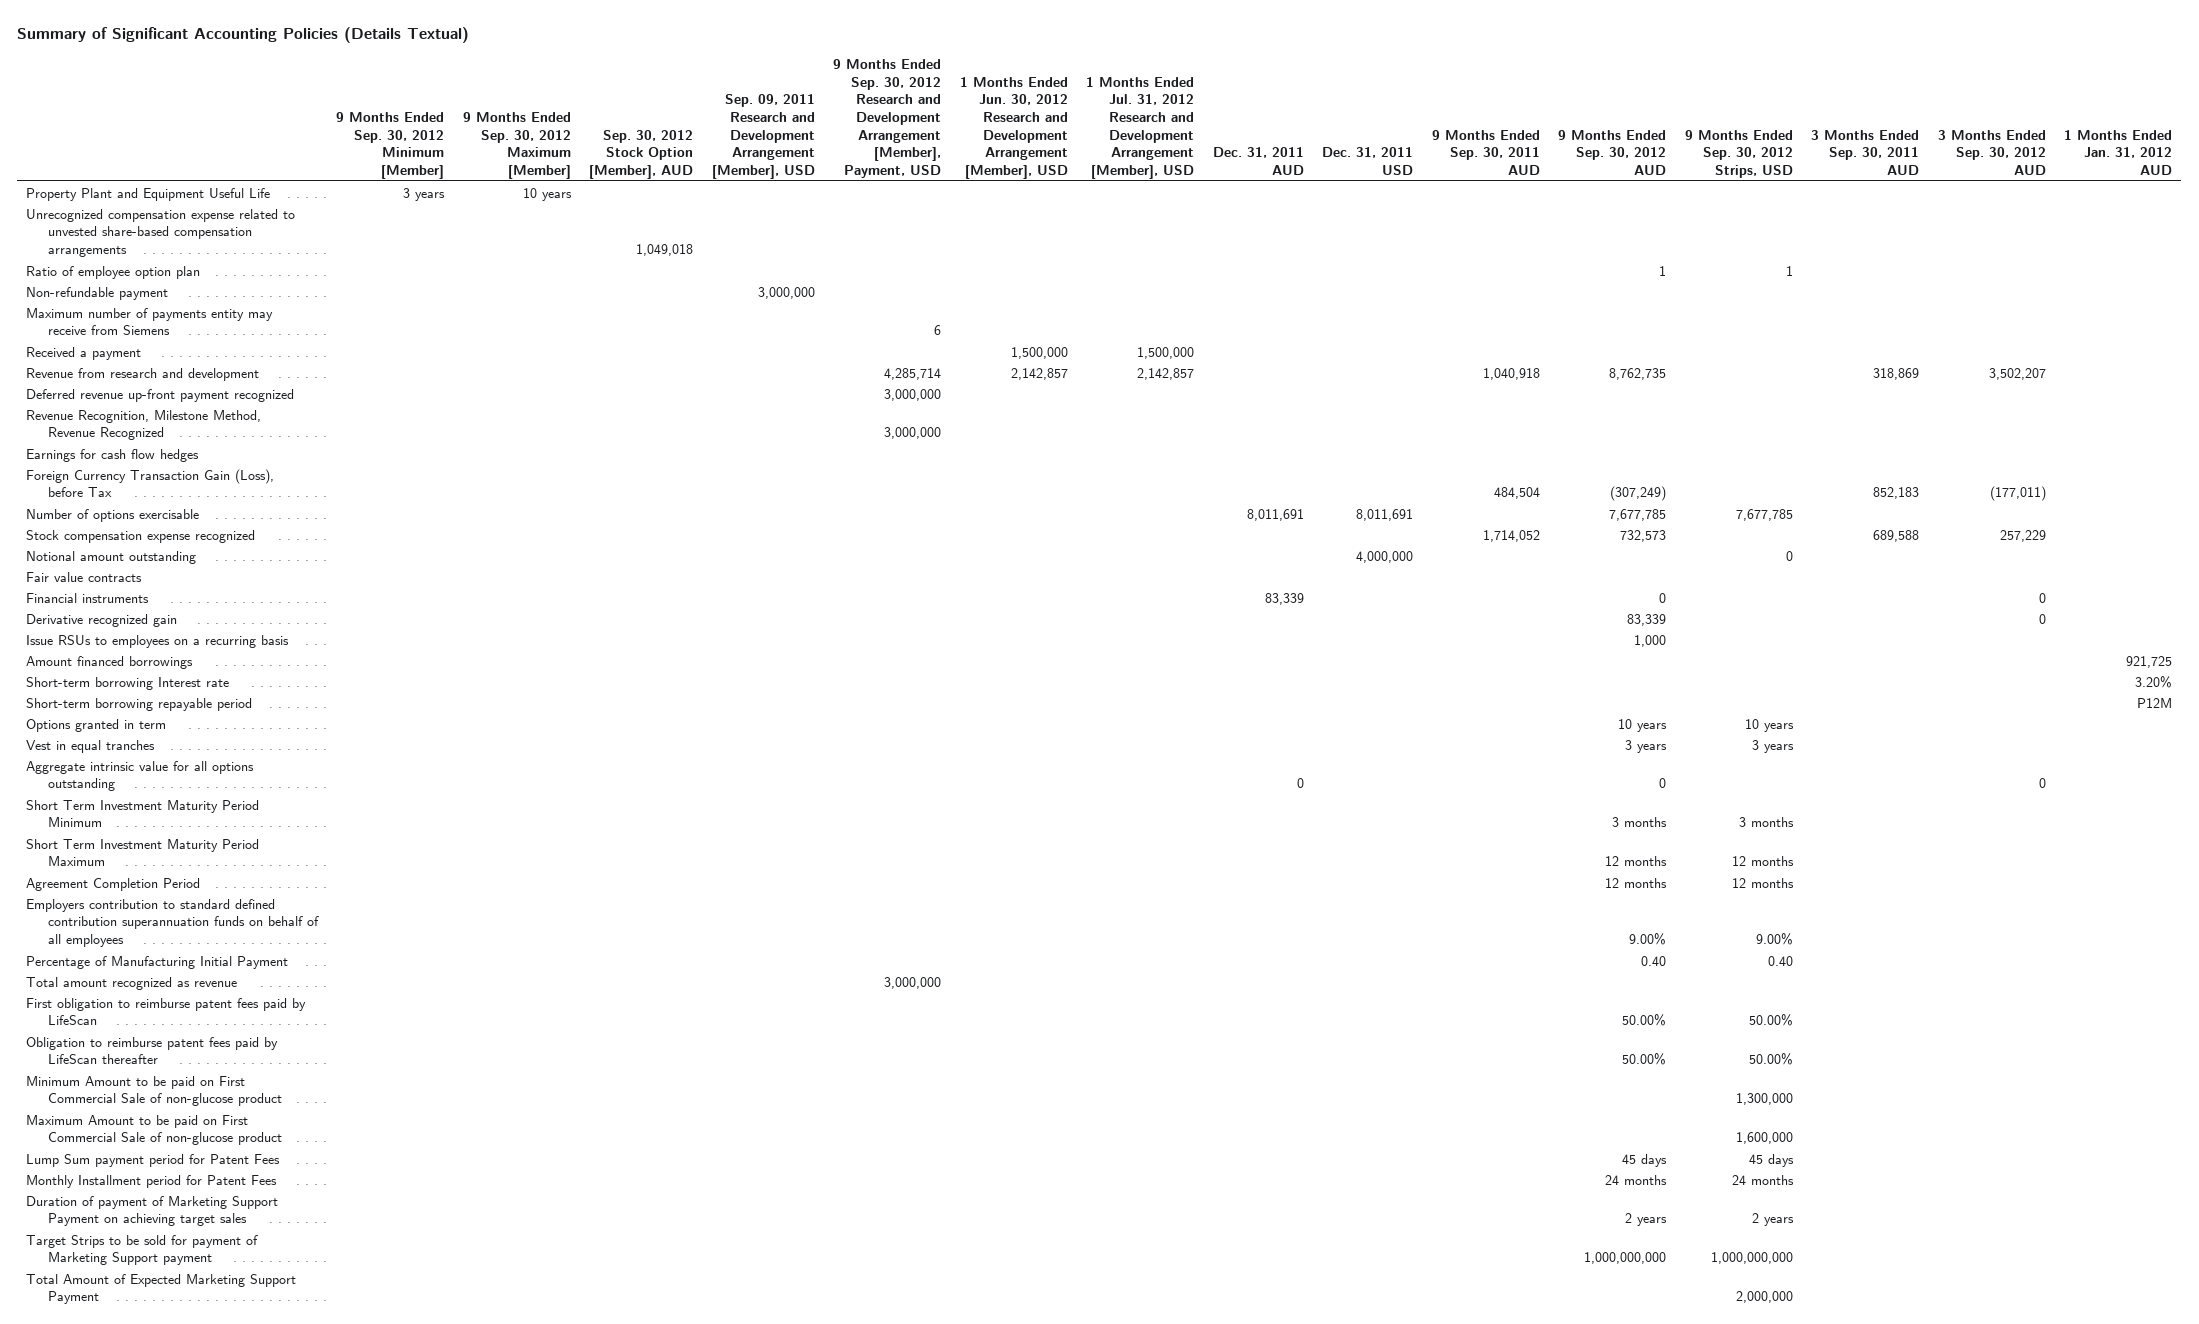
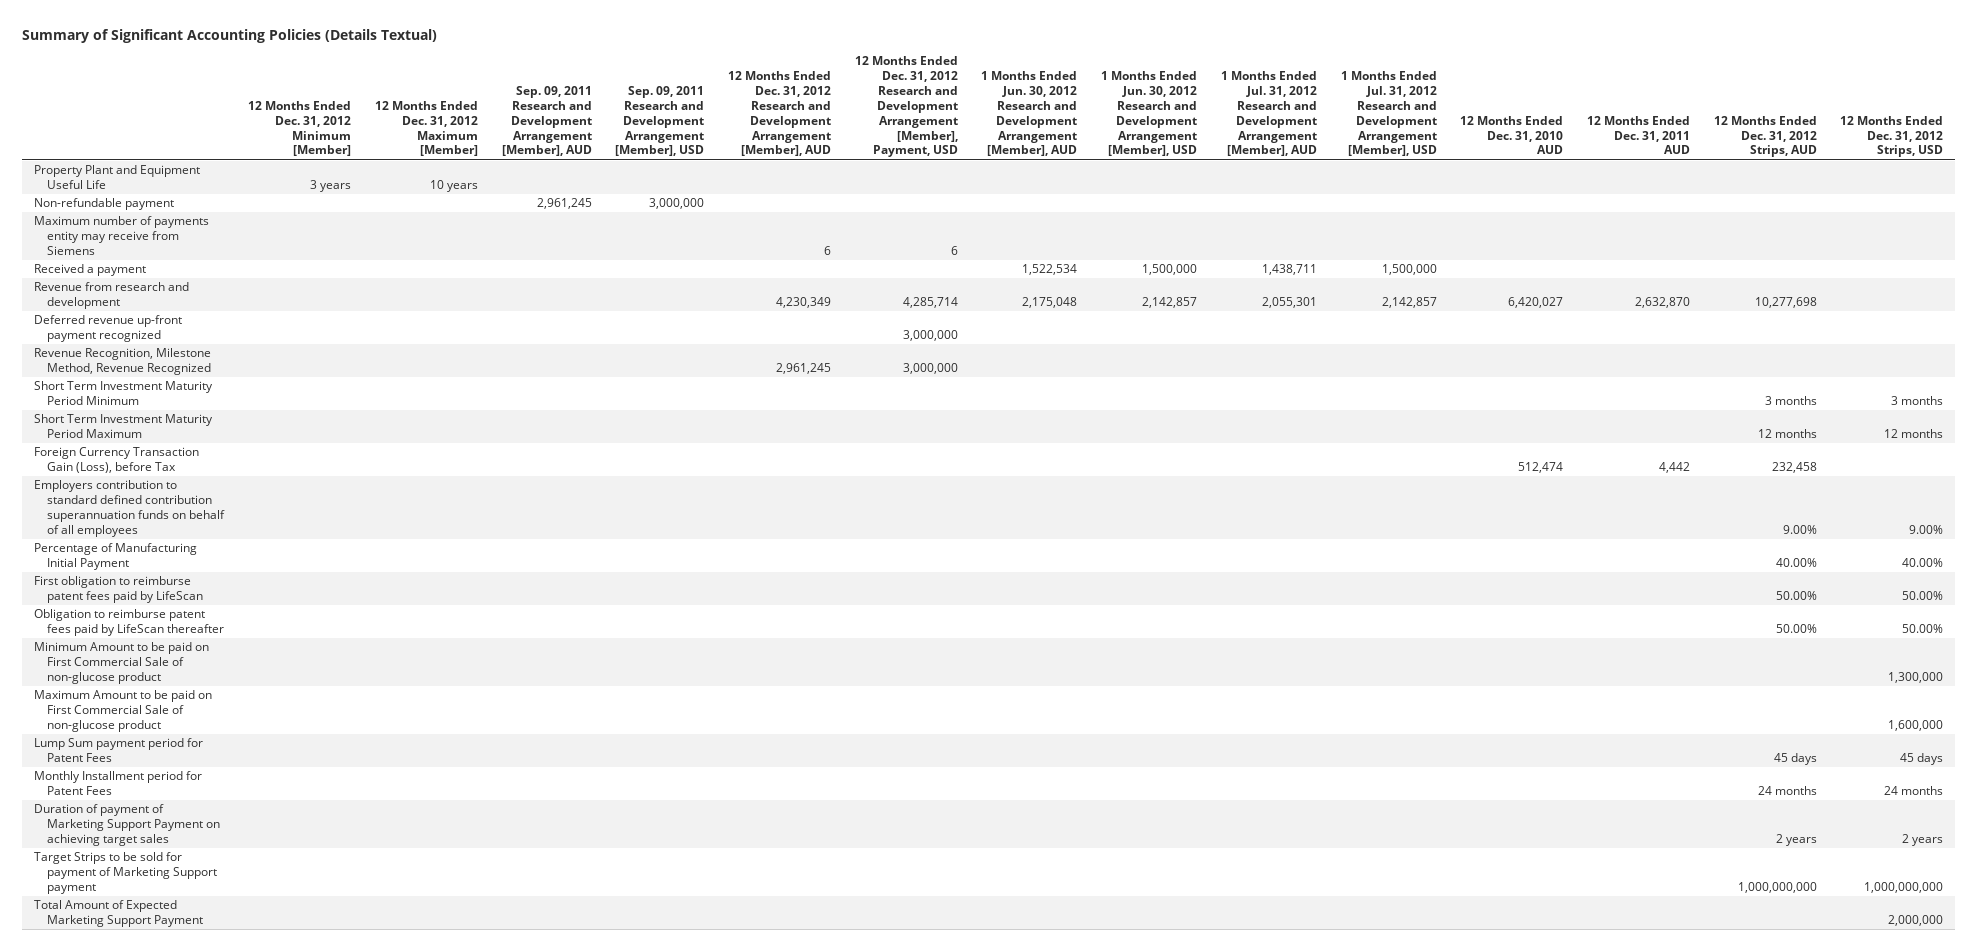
- | 9 Months Ended Sep. 30, 2012 Minimum [Member] | 9 Months Ended Sep. 30, 2012 Maximum [Member] | Sep. 30, 2012 Stock Option [Member], AUD | Sep. 09, 2011 Research and Development Arrangement [Member], USD | 9 Months Ended Sep. 30, 2012 Research and Development Arrangement [Member], Payment, USD | 1 Months Ended Jun. 30, 2012 Research and Development Arrangement [Member], USD | 1 Months Ended Jul. 31, 2012 Research and Development Arrangement [Member], USD | Dec. 31, 2011 AUD | Dec. 31, 2011 USD | 9 Months Ended Sep. 30, 2011 AUD | 9 Months Ended Sep. 30, 2012 AUD | 9 Months Ended Sep. 30, 2012 Strips, USD | 3 Months Ended Sep. 30, 2011 AUD | 3 Months Ended Sep. 30, 2012 AUD | 1 Months Ended Jan. 31, 2012 AUD
+ | 12 Months Ended Dec. 31, 2012 Minimum [Member] | 12 Months Ended Dec. 31, 2012 Maximum [Member] | Sep. 09, 2011 Research and Development Arrangement [Member], AUD | Sep. 09, 2011 Research and Development Arrangement [Member], USD | 12 Months Ended Dec. 31, 2012 Research and Development Arrangement [Member], AUD | 12 Months Ended Dec. 31, 2012 Research and Development Arrangement [Member], Payment, USD | 1 Months Ended Jun. 30, 2012 Research and Development Arrangement [Member], AUD | 1 Months Ended Jun. 30, 2012 Research and Development Arrangement [Member], USD | 1 Months Ended Jul. 31, 2012 Research and Development Arrangement [Member], AUD | 1 Months Ended Jul. 31, 2012 Research and Development Arrangement [Member], USD | 12 Months Ended Dec. 31, 2010 AUD | 12 Months Ended Dec. 31, 2011 AUD | 12 Months Ended Dec. 31, 2012 Strips, AUD | 12 Months Ended Dec. 31, 2012 Strips, USD
- Unrecognized compensation expense related to unvested share-based compensation arrangements | | | 1,049,018 | | | | | | | | | | | |
- Ratio of employee option plan | | | | | | | | | | | 1 | 1 | | |
- Earnings for cash flow hedges
- Number of options exercisable | | | | | | | | 8,011,691 | 8,011,691 | | 7,677,785 | 7,677,785 | | |
- Stock compensation expense recognized | | | | | | | | | | 1,714,052 | 732,573 | | 689,588 | 257,229 |
- Notional amount outstanding | | | | | | | | | 4,000,000 | | | 0 | | |
- Fair value contracts
- Financial instruments | | | | | | | | 83,339 | | | 0 | | | 0 |
- Derivative recognized gain | | | | | | | | | | | 83,339 | | | 0 |
- Issue RSUs to employees on a recurring basis | | | | | | | | | | | 1,000 | | | |
- Amount financed borrowings | | | | | | | | | | | | | | | 921,725
- Short-term borrowing Interest rate | | | | | | | | | | | | | | | 3.20%
- Short-term borrowing repayable period | | | | | | | | | | | | | | | P12M
- Options granted in term | | | | | | | | | | | 10 years | 10 years | | |
- Vest in equal tranches | | | | | | | | | | | 3 years | 3 years | | |
- Aggregate intrinsic value for all options outstanding | | | | | | | | 0 | | | 0 | | | 0 |
- Agreement Completion Period | | | | | | | | | | | 12 months | 12 months | | |
moved down: Foreign Currency Transaction Gain (Loss), before Tax | | | | | | | | | | | 512,474 | 4,442 | 232,458 |
- Total amount recognized as revenue | | | | | 3,000,000 | | | | | | | | | |

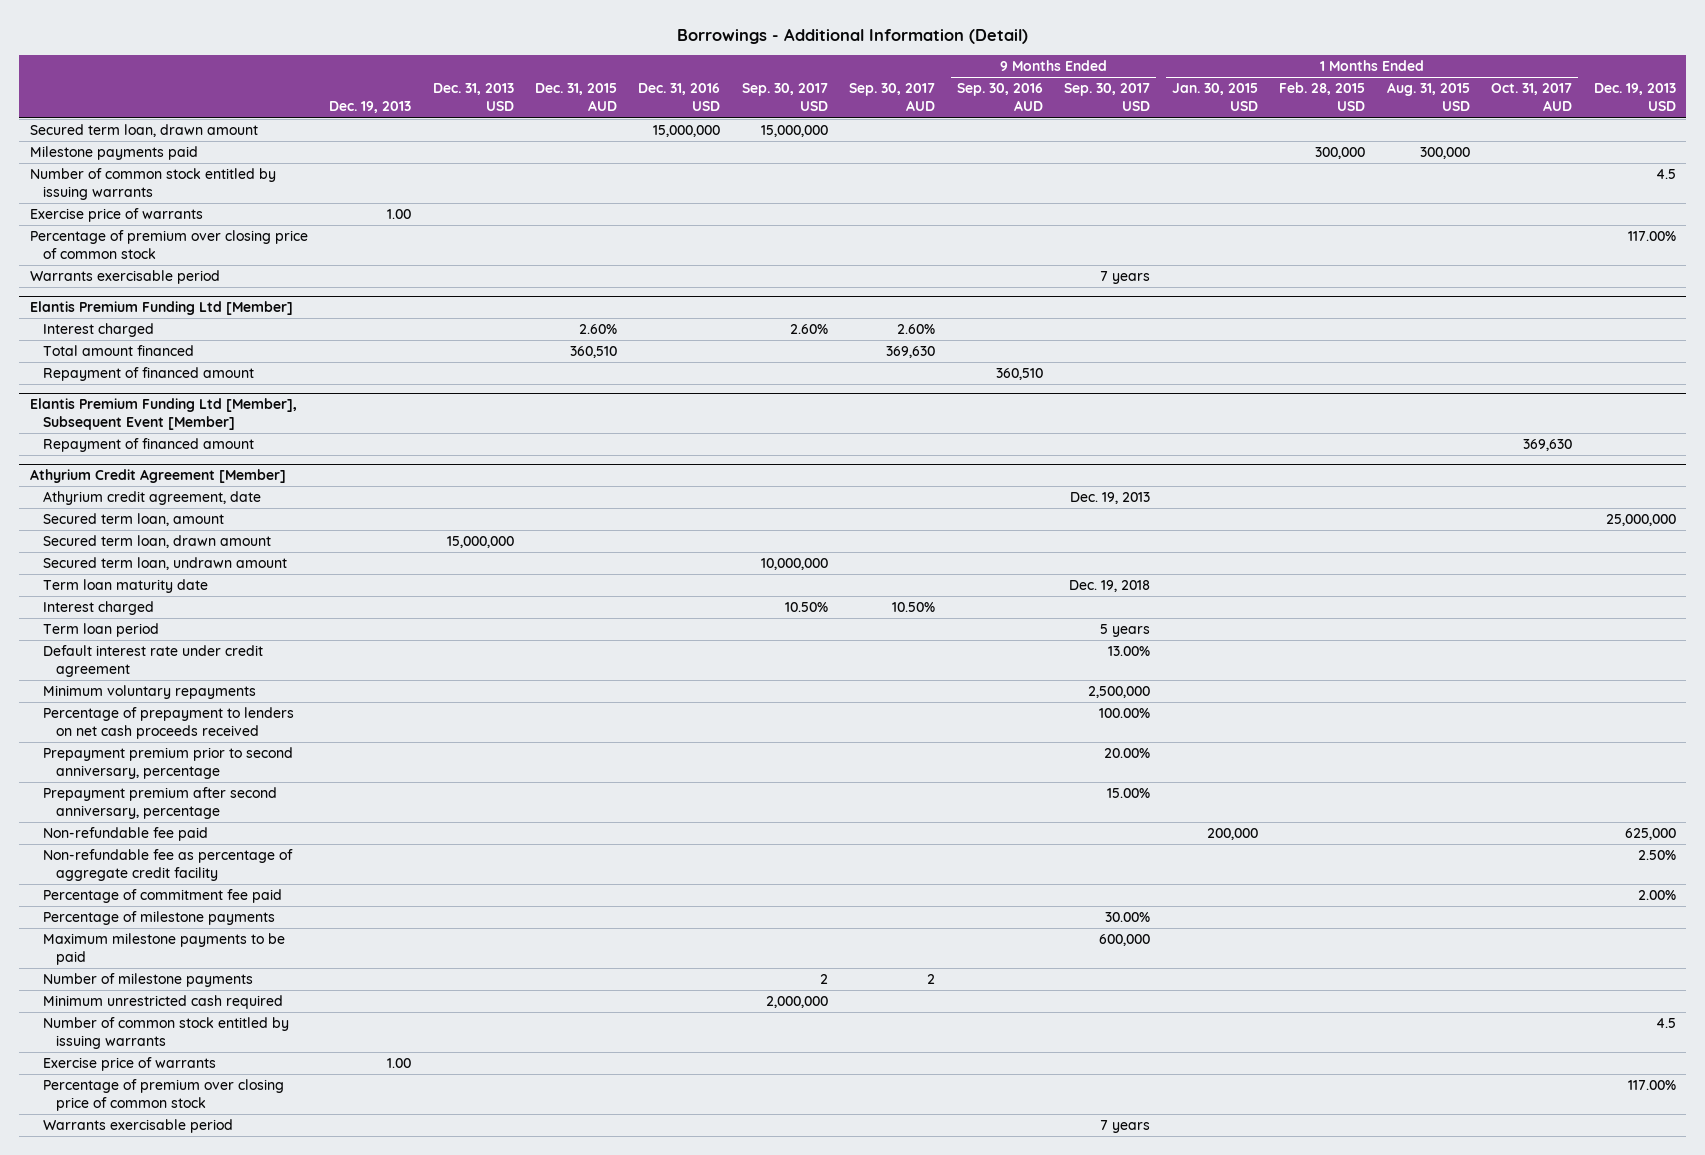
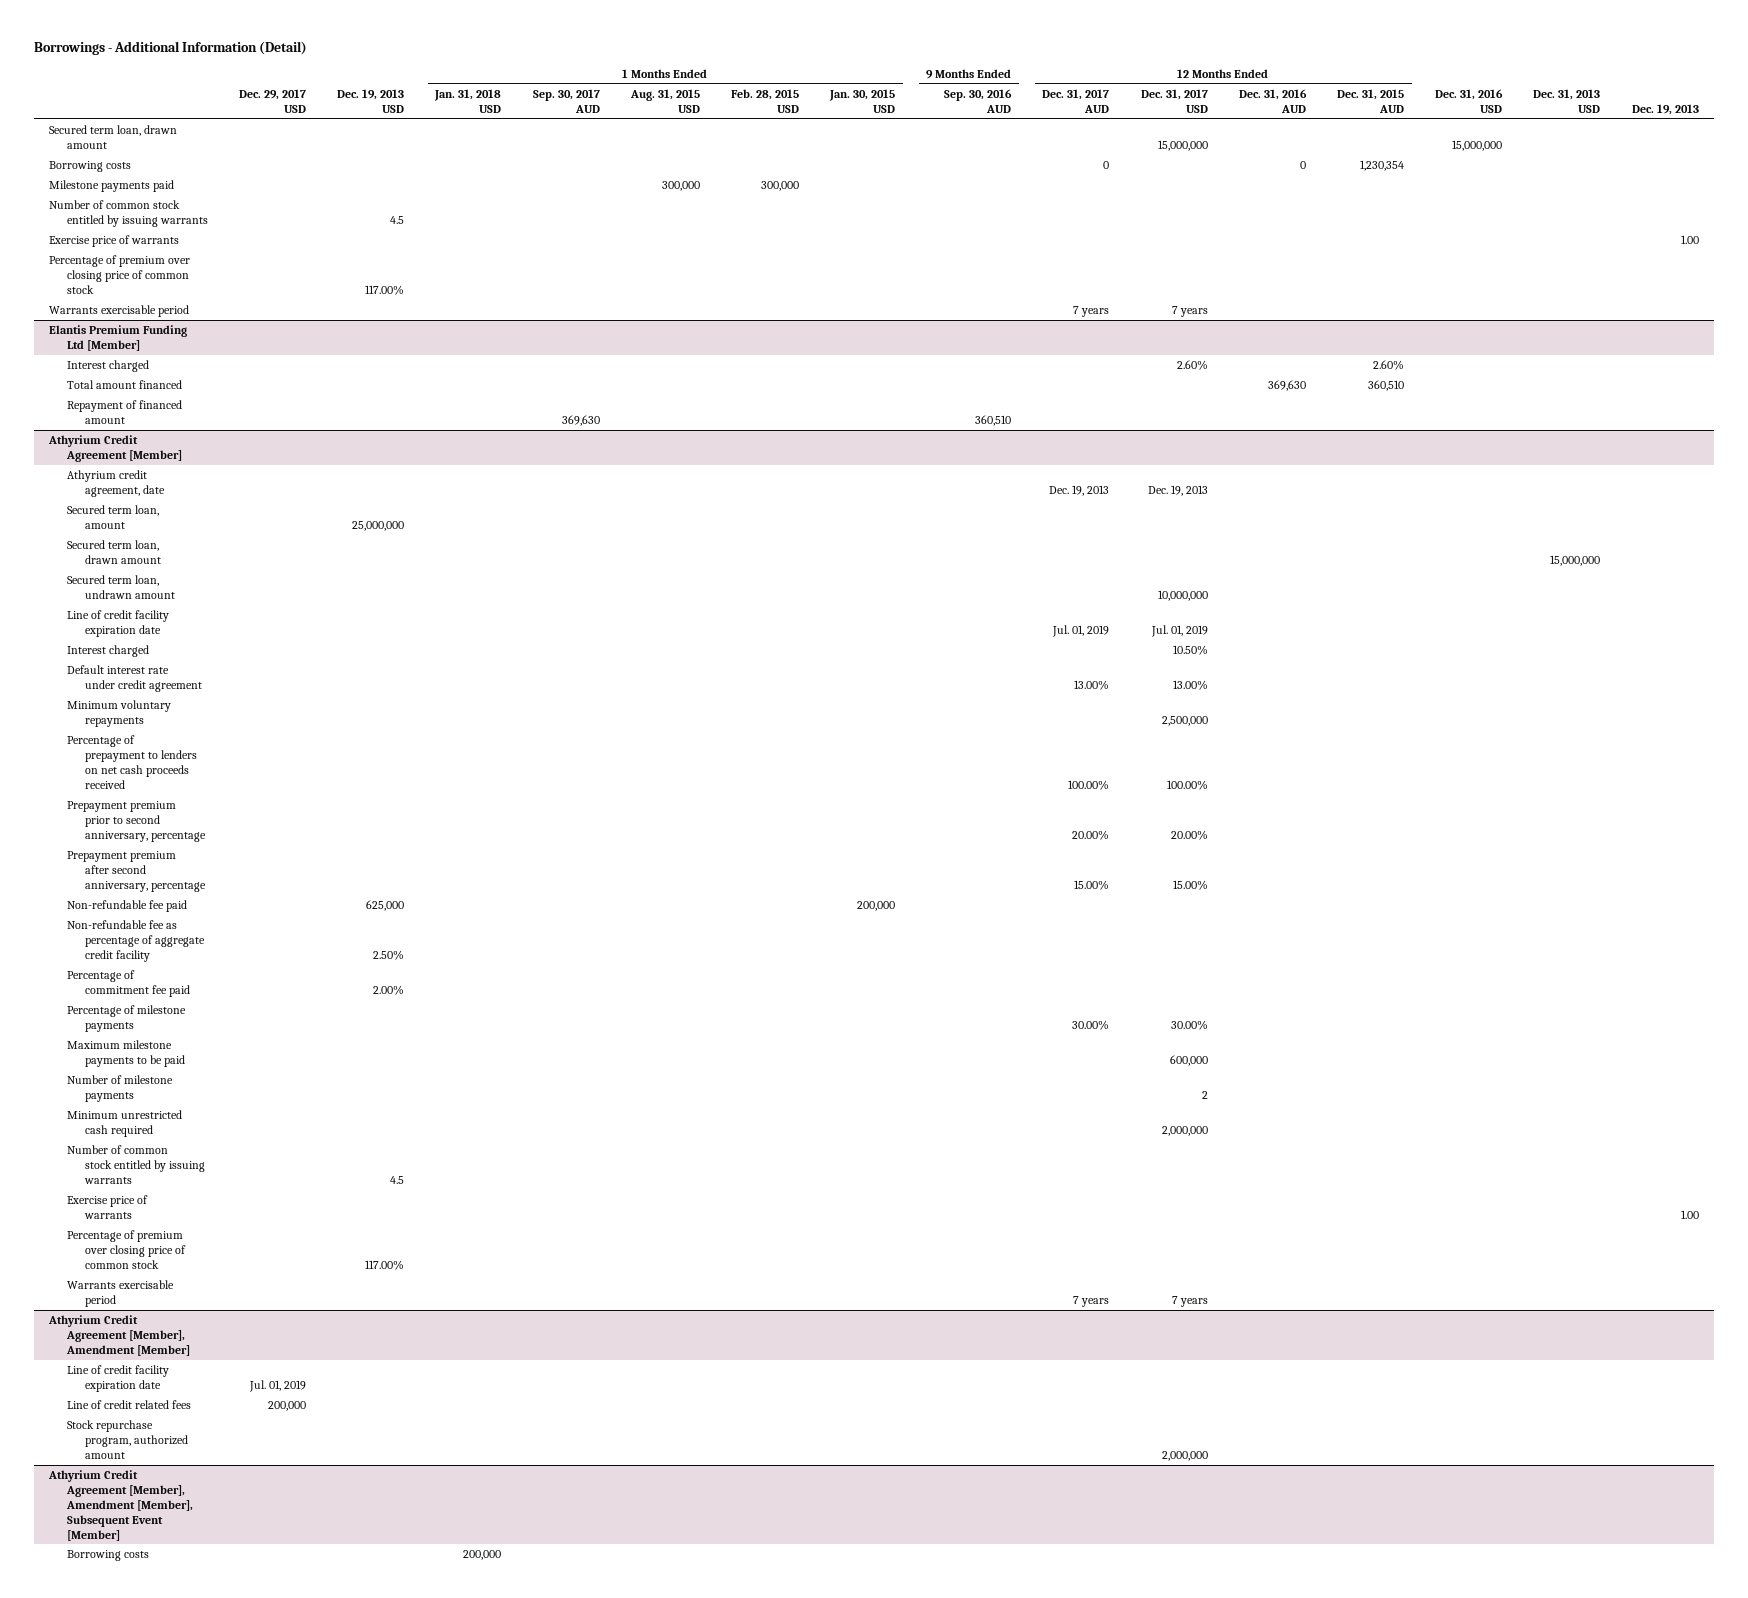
- | Dec. 19, 2013 | Dec. 31, 2013 USD | Dec. 31, 2015 AUD | Dec. 31, 2016 USD | Sep. 30, 2017 USD | Sep. 30, 2017 AUD | 9 Months Ended Sep. 30, 2016 AUD | 9 Months Ended Sep. 30, 2017 USD | 1 Months Ended Jan. 30, 2015 USD | 1 Months Ended Feb. 28, 2015 USD | 1 Months Ended Aug. 31, 2015 USD | 1 Months Ended Oct. 31, 2017 AUD | Dec. 19, 2013 USD
+ | Dec. 29, 2017 USD | Dec. 19, 2013 USD | 1 Months Ended Jan. 31, 2018 USD | 1 Months Ended Sep. 30, 2017 AUD | 1 Months Ended Aug. 31, 2015 USD | 1 Months Ended Feb. 28, 2015 USD | 1 Months Ended Jan. 30, 2015 USD | 9 Months Ended Sep. 30, 2016 AUD | 12 Months Ended Dec. 31, 2017 AUD | 12 Months Ended Dec. 31, 2017 USD | 12 Months Ended Dec. 31, 2016 AUD | 12 Months Ended Dec. 31, 2015 AUD | Dec. 31, 2016 USD | Dec. 31, 2013 USD | Dec. 19, 2013
+ Borrowing costs | | | | | | | | | 0 | | 0 | 1,230,354 | | |
- Elantis Premium Funding Ltd [Member], Subsequent Event [Member]
- Repayment of financed amount | | | | | | | | | | | | 369,630 |
@ Athyrium Credit Agreement [Member]
- Term loan maturity date | | | | | | | | Dec. 19, 2018 | | | | |
+ Line of credit facility expiration date | | | | | | | | | Jul. 01, 2019 | Jul. 01, 2019 | | | | |
- Term loan period | | | | | | | | 5 years | | | | |
+ Athyrium Credit Agreement [Member], Amendment [Member]
+ Line of credit facility expiration date | Jul. 01, 2019 | | | | | | | | | | | | | |
+ Line of credit related fees | 200,000 | | | | | | | | | | | | | |
+ Stock repurchase program, authorized amount | | | | | | | | | | 2,000,000 | | | | |
+ Athyrium Credit Agreement [Member], Amendment [Member], Subsequent Event [Member]
+ Borrowing costs | | | 200,000 | | | | | | | | | | | |

